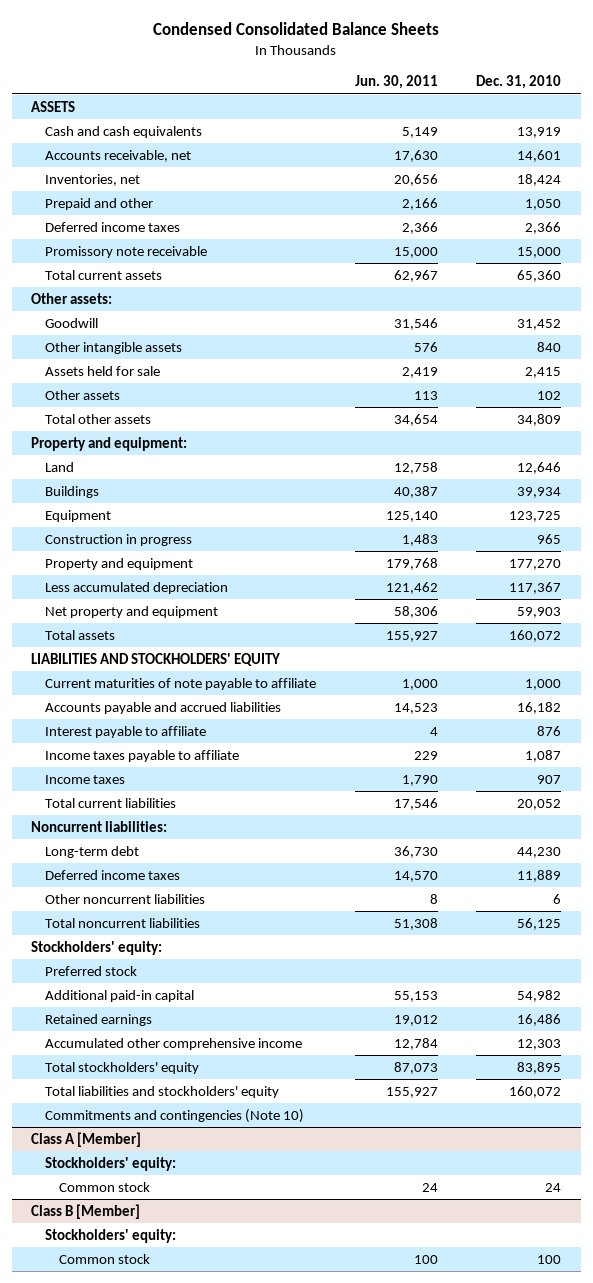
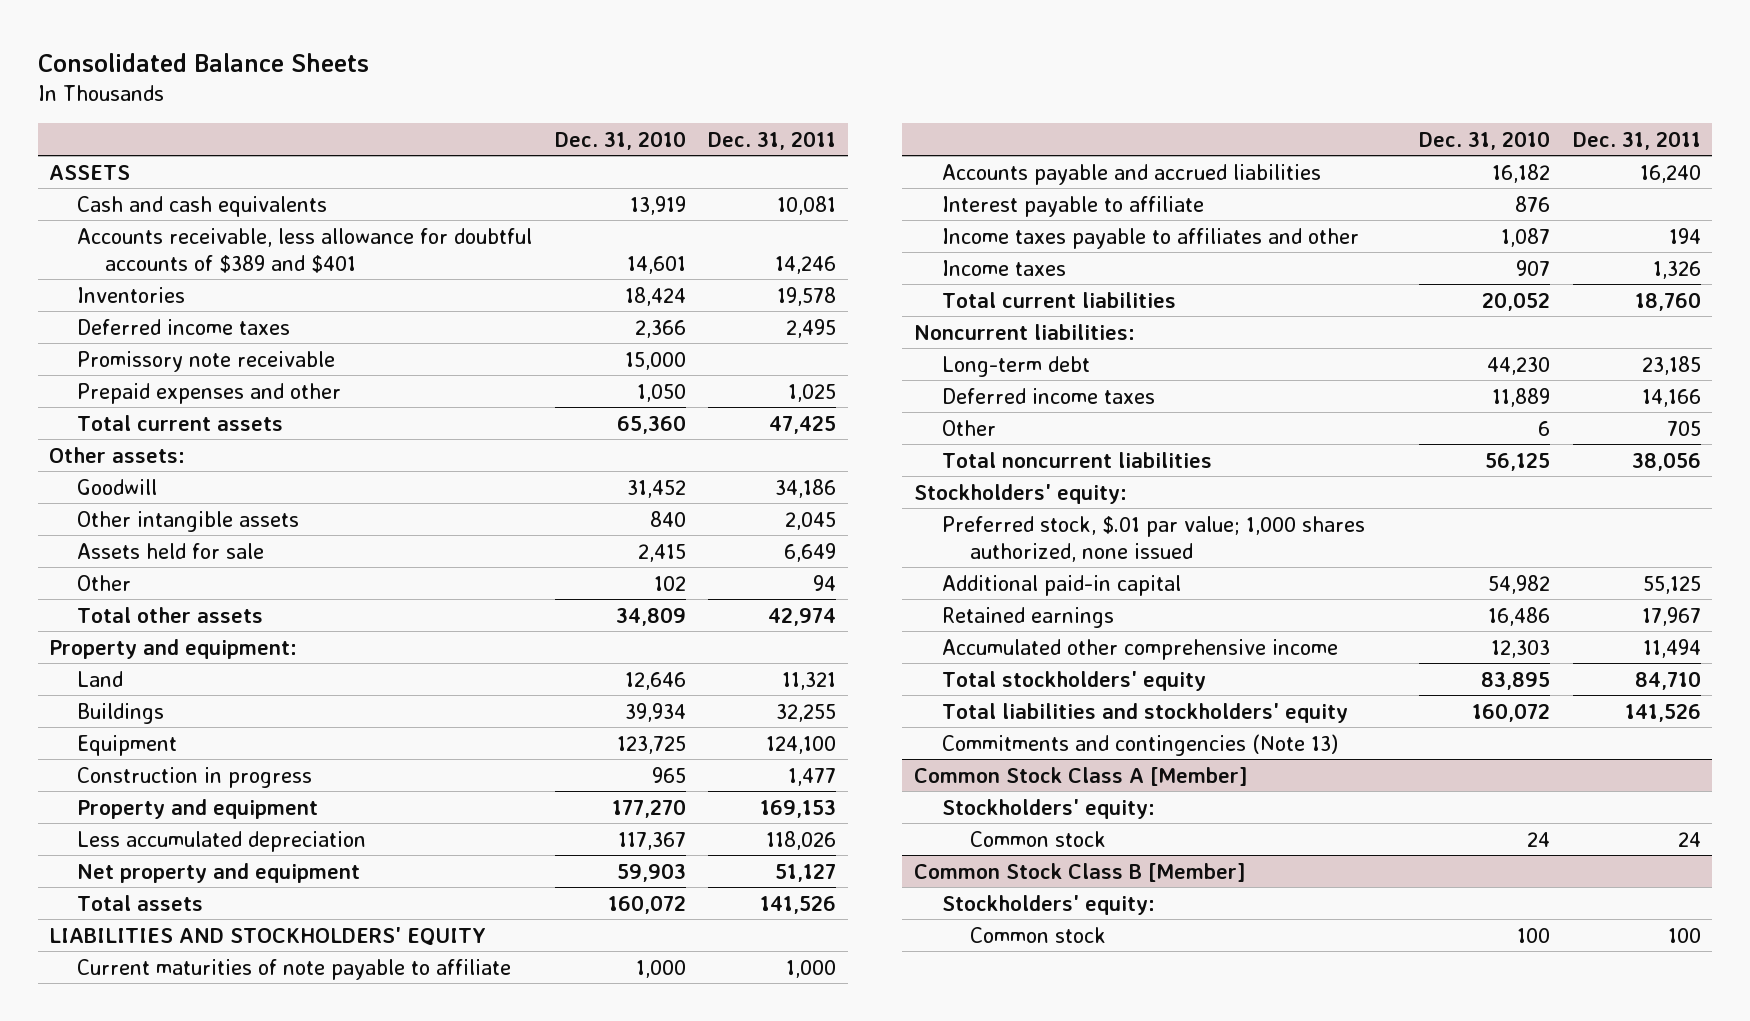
- Condensed Consolidated Balance Sheets
+ Consolidated Balance Sheets
- | Jun. 30, 2011 | Dec. 31, 2010
+ | Dec. 31, 2010 | Dec. 31, 2011
- Accounts receivable, net | 17,630 | 14,601
- Inventories, net | 20,656 | 18,424
- Prepaid and other | 2,166 | 1,050
+ Accounts receivable, less allowance for doubtful accounts of $389 and $401 | 14,601 | 14,246
+ Inventories | 18,424 | 19,578
+ Prepaid expenses and other | 1,050 | 1,025
- Other assets | 113 | 102
+ Other | 102 | 94
- Income taxes payable to affiliate | 229 | 1,087
+ Income taxes payable to affiliates and other | 1,087 | 194
- Other noncurrent liabilities | 8 | 6
+ Other | 6 | 705
- Preferred stock
+ Preferred stock, $.01 par value; 1,000 shares authorized, none issued
- Commitments and contingencies (Note 10)
- Class A [Member]
+ Commitments and contingencies (Note 13)
+ Common Stock Class A [Member]
- Class B [Member]
+ Common Stock Class B [Member]

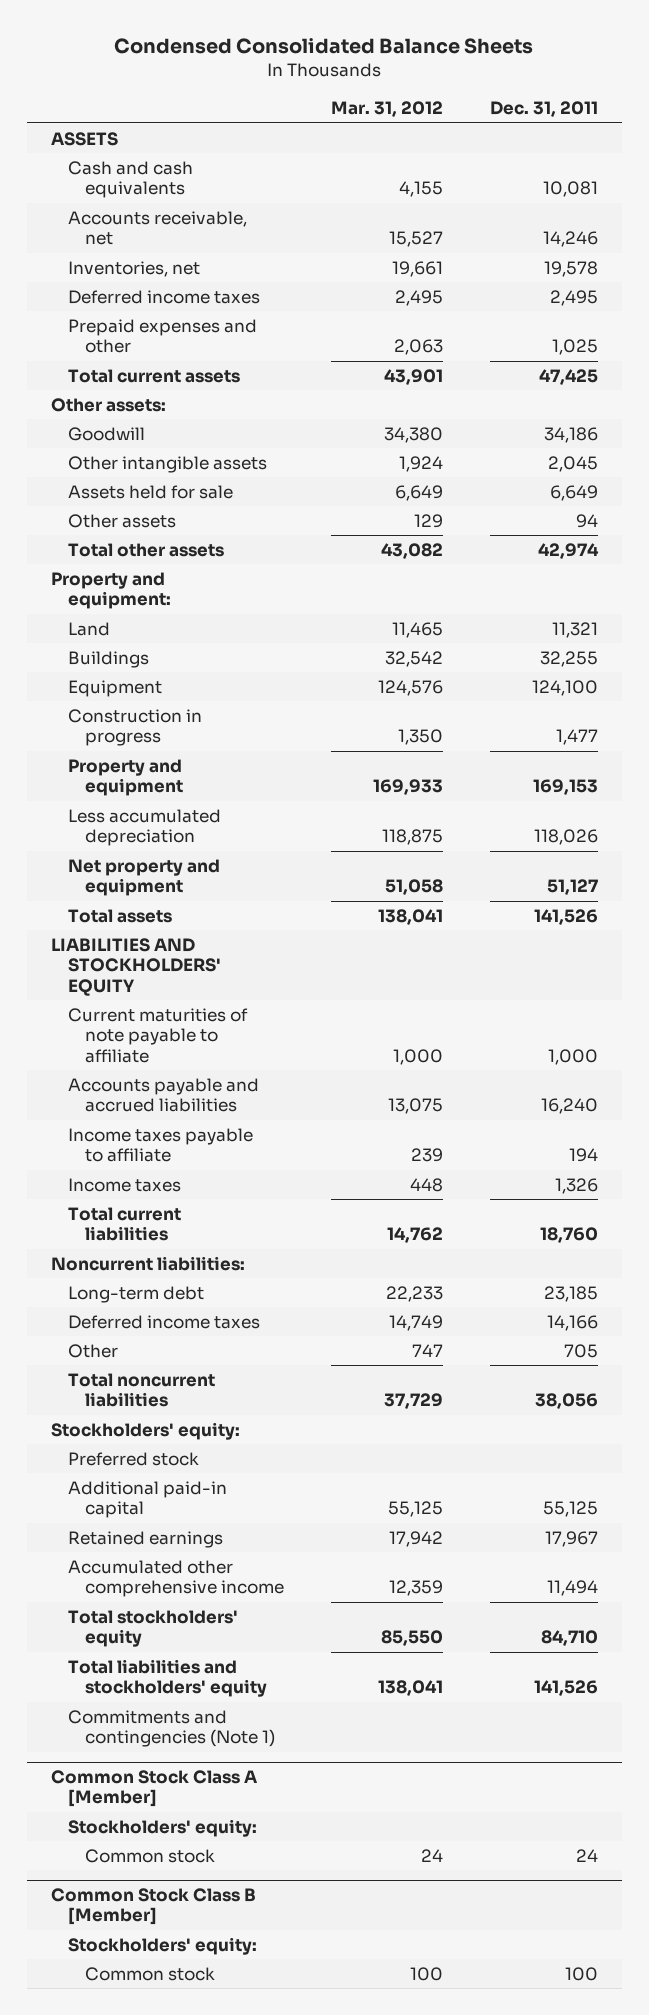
- Consolidated Balance Sheets
+ Condensed Consolidated Balance Sheets
- | Dec. 31, 2010 | Dec. 31, 2011
+ | Mar. 31, 2012 | Dec. 31, 2011
- Accounts receivable, less allowance for doubtful accounts of $389 and $401 | 14,601 | 14,246
- Inventories | 18,424 | 19,578
+ Accounts receivable, net | 15,527 | 14,246
+ Inventories, net | 19,661 | 19,578
- Promissory note receivable | 15,000 |
- Other | 102 | 94
+ Other assets | 129 | 94
- Interest payable to affiliate | 876 |
- Income taxes payable to affiliates and other | 1,087 | 194
+ Income taxes payable to affiliate | 239 | 194
- Preferred stock, $.01 par value; 1,000 shares authorized, none issued
+ Preferred stock
- Commitments and contingencies (Note 13)
+ Commitments and contingencies (Note 1)

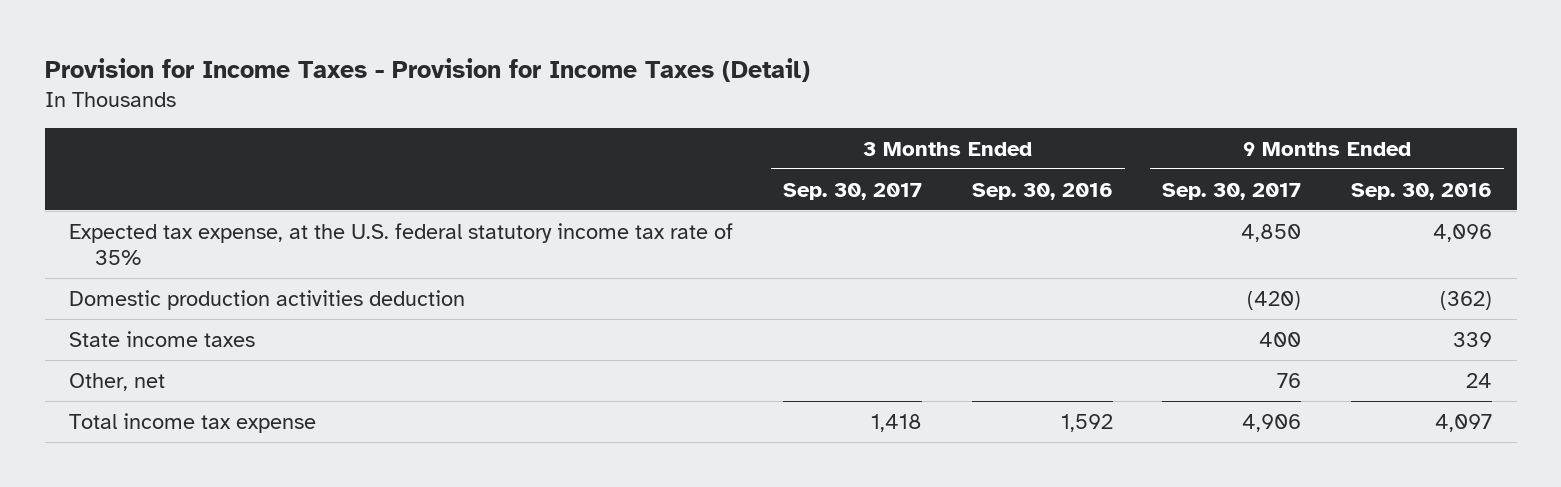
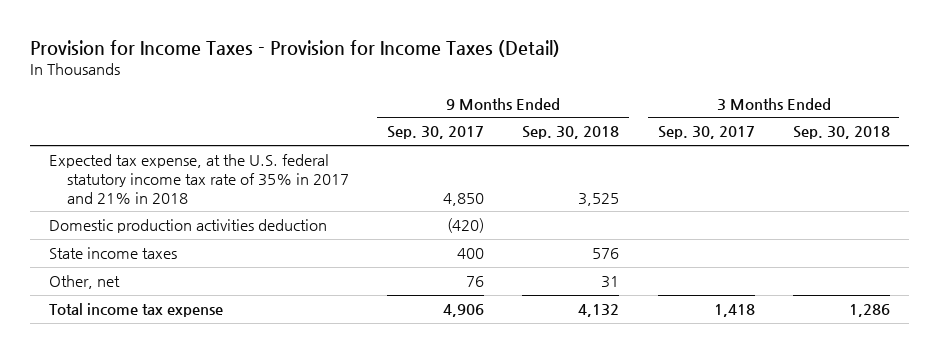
- | 3 Months Ended Sep. 30, 2017 | 3 Months Ended Sep. 30, 2016 | 9 Months Ended Sep. 30, 2017 | 9 Months Ended Sep. 30, 2016
+ | 9 Months Ended Sep. 30, 2017 | 9 Months Ended Sep. 30, 2018 | 3 Months Ended Sep. 30, 2017 | 3 Months Ended Sep. 30, 2018
- Expected tax expense, at the U.S. federal statutory income tax rate of 35% | | | 4,850 | 4,096
+ Expected tax expense, at the U.S. federal statutory income tax rate of 35% in 2017 and 21% in 2018 | 4,850 | 3,525 | |

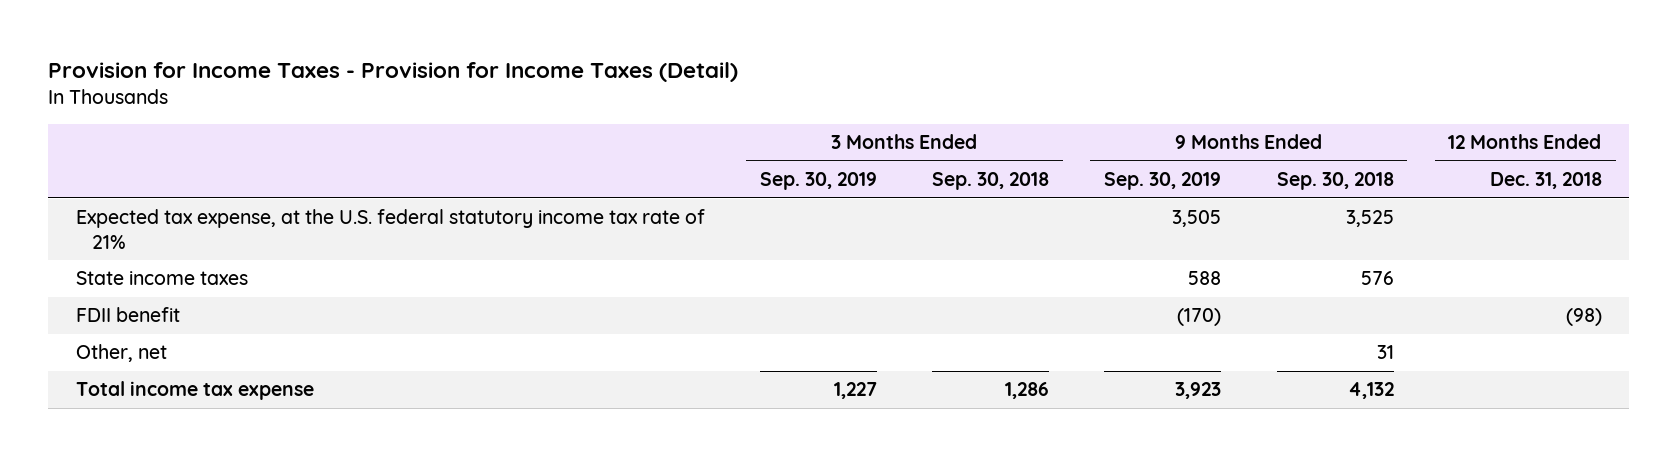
- | 9 Months Ended Sep. 30, 2017 | 9 Months Ended Sep. 30, 2018 | 3 Months Ended Sep. 30, 2017 | 3 Months Ended Sep. 30, 2018
+ | 3 Months Ended Sep. 30, 2019 | 3 Months Ended Sep. 30, 2018 | 9 Months Ended Sep. 30, 2019 | 9 Months Ended Sep. 30, 2018 | 12 Months Ended Dec. 31, 2018
- Expected tax expense, at the U.S. federal statutory income tax rate of 35% in 2017 and 21% in 2018 | 4,850 | 3,525 | |
- Domestic production activities deduction | (420) | | |
+ Expected tax expense, at the U.S. federal statutory income tax rate of 21% | | | 3,505 | 3,525 |
+ FDII benefit | | | (170) | | (98)

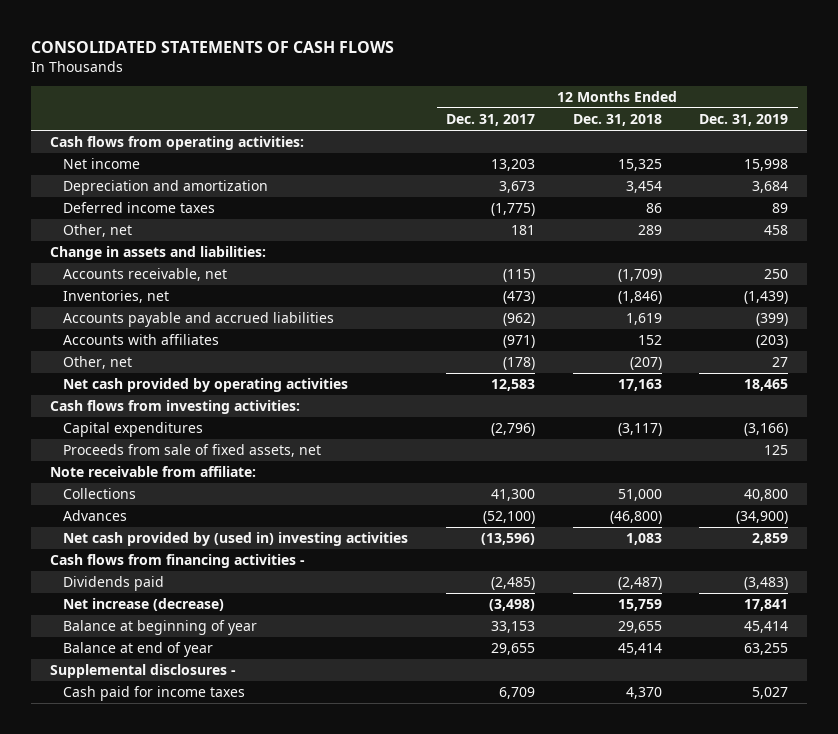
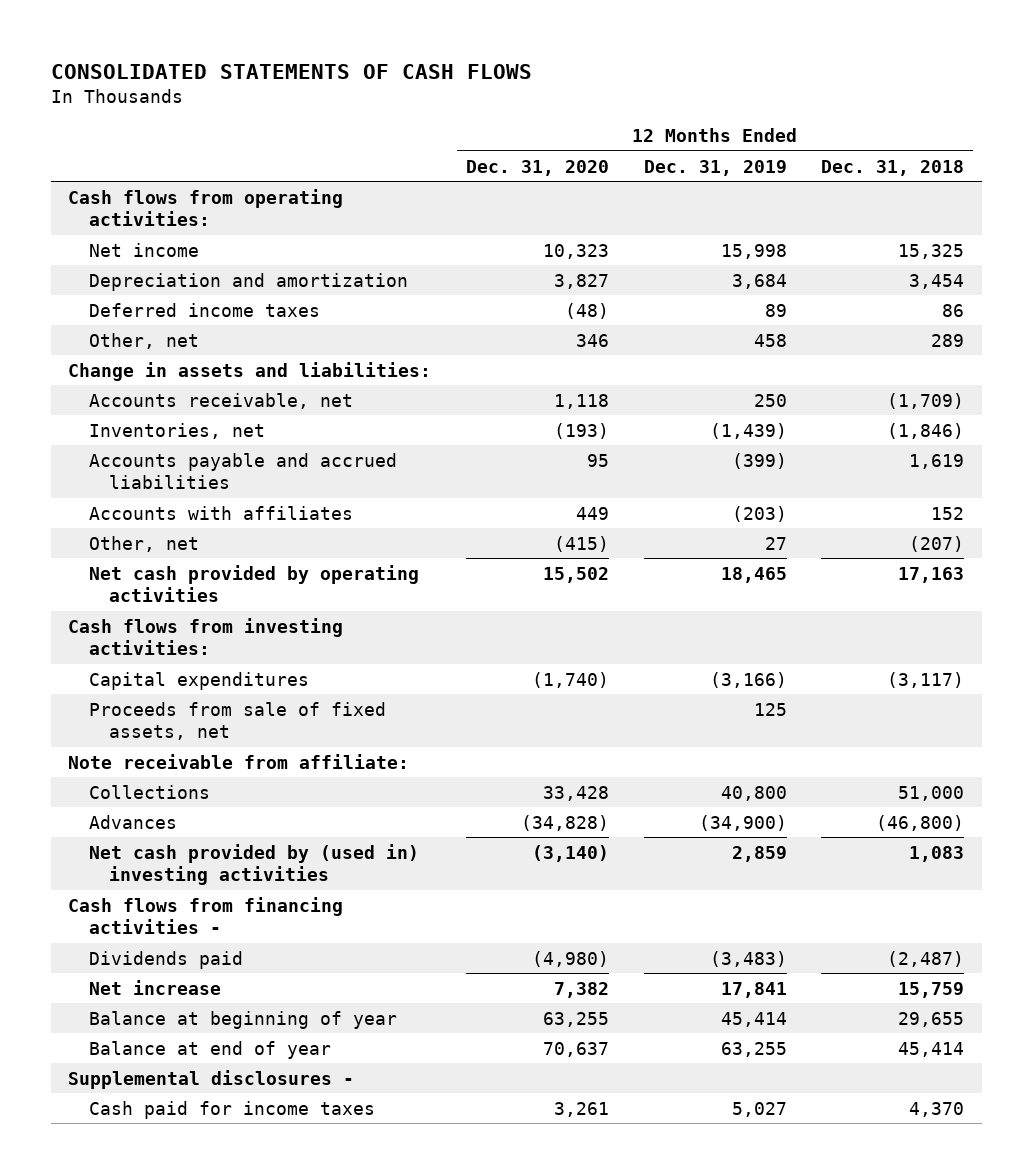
- | 12 Months Ended Dec. 31, 2017 | 12 Months Ended Dec. 31, 2018 | 12 Months Ended Dec. 31, 2019
+ | 12 Months Ended Dec. 31, 2020 | 12 Months Ended Dec. 31, 2019 | 12 Months Ended Dec. 31, 2018
- Net increase (decrease) | (3,498) | 15,759 | 17,841
+ Net increase | 7,382 | 17,841 | 15,759

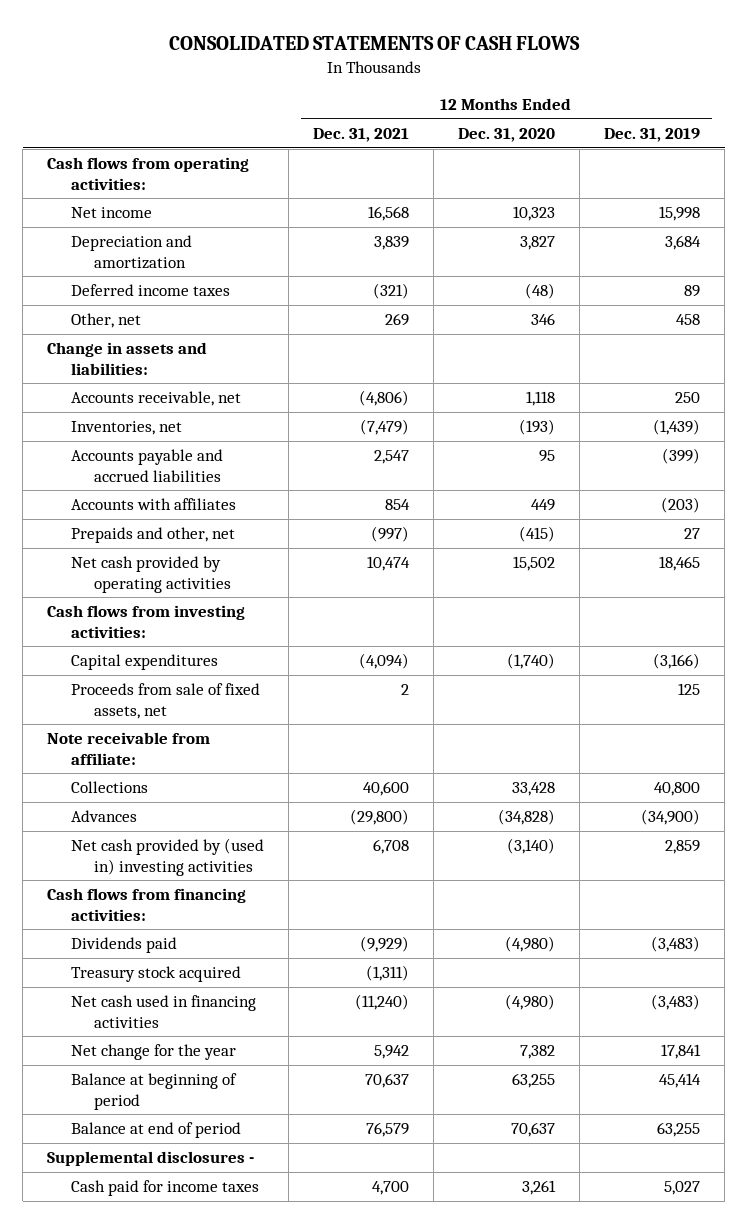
- | 12 Months Ended Dec. 31, 2020 | 12 Months Ended Dec. 31, 2019 | 12 Months Ended Dec. 31, 2018
+ | 12 Months Ended Dec. 31, 2021 | 12 Months Ended Dec. 31, 2020 | 12 Months Ended Dec. 31, 2019
- Other, net | (415) | 27 | (207)
+ Prepaids and other, net | (997) | (415) | 27
- Cash flows from financing activities -
+ Cash flows from financing activities:
- Net increase | 7,382 | 17,841 | 15,759
- Balance at beginning of year | 63,255 | 45,414 | 29,655
- Balance at end of year | 70,637 | 63,255 | 45,414
+ Treasury stock acquired | (1,311) | |
+ Net cash used in financing activities | (11,240) | (4,980) | (3,483)
+ Net change for the year | 5,942 | 7,382 | 17,841
+ Balance at beginning of period | 70,637 | 63,255 | 45,414
+ Balance at end of period | 76,579 | 70,637 | 63,255

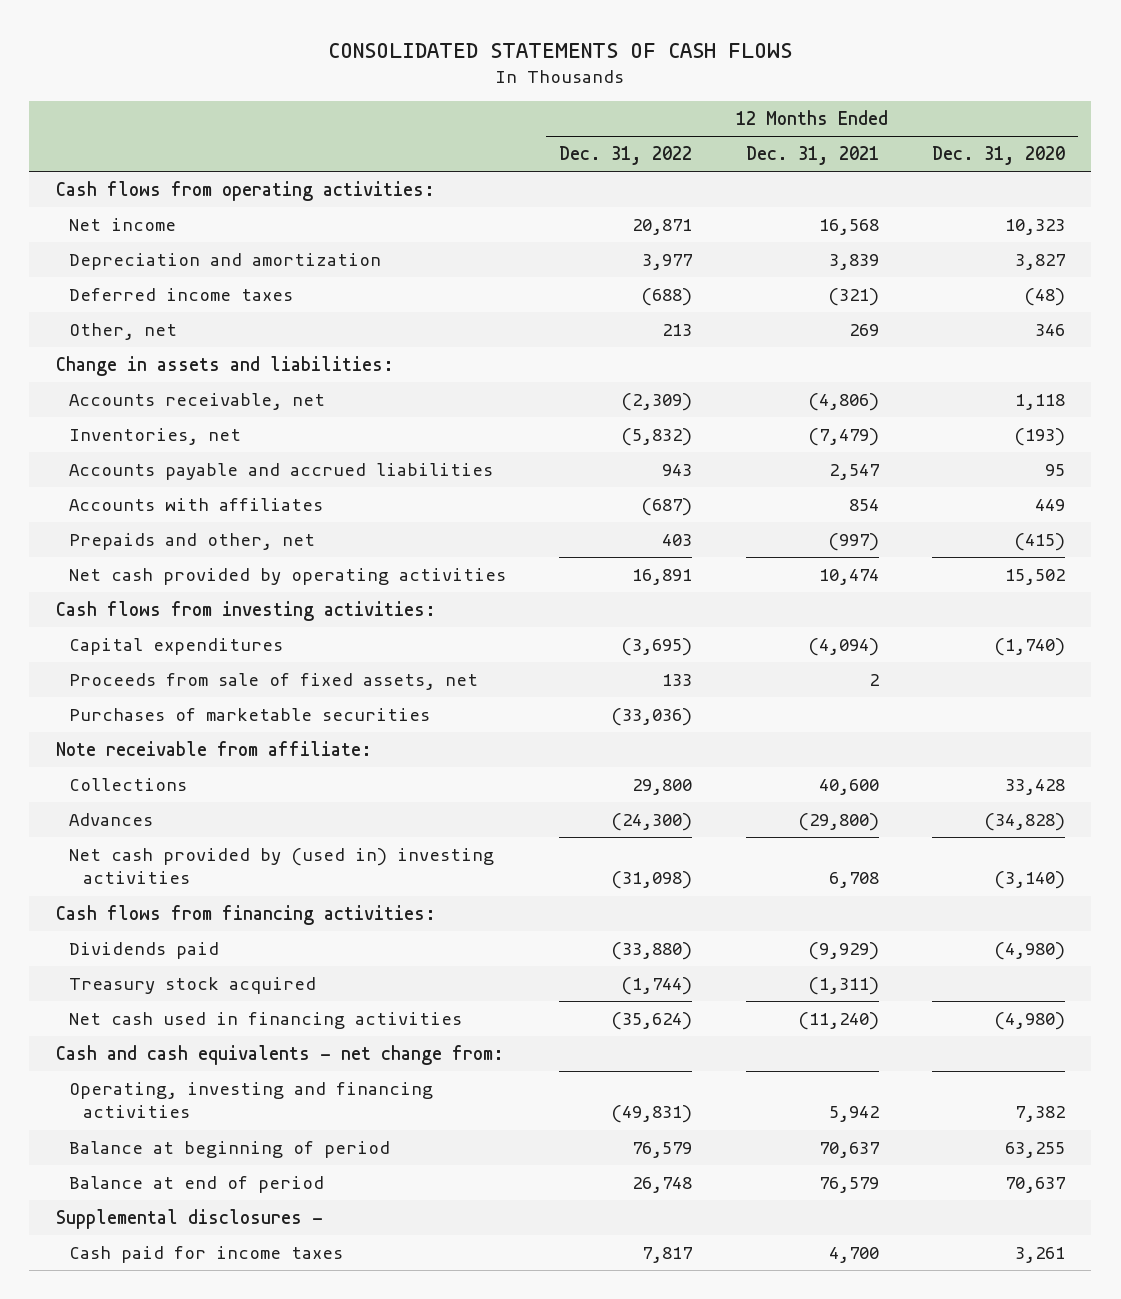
- | 12 Months Ended Dec. 31, 2021 | 12 Months Ended Dec. 31, 2020 | 12 Months Ended Dec. 31, 2019
+ | 12 Months Ended Dec. 31, 2022 | 12 Months Ended Dec. 31, 2021 | 12 Months Ended Dec. 31, 2020
+ Purchases of marketable securities | (33,036) | |
- Net change for the year | 5,942 | 7,382 | 17,841
+ Cash and cash equivalents - net change from:
+ Operating, investing and financing activities | (49,831) | 5,942 | 7,382

